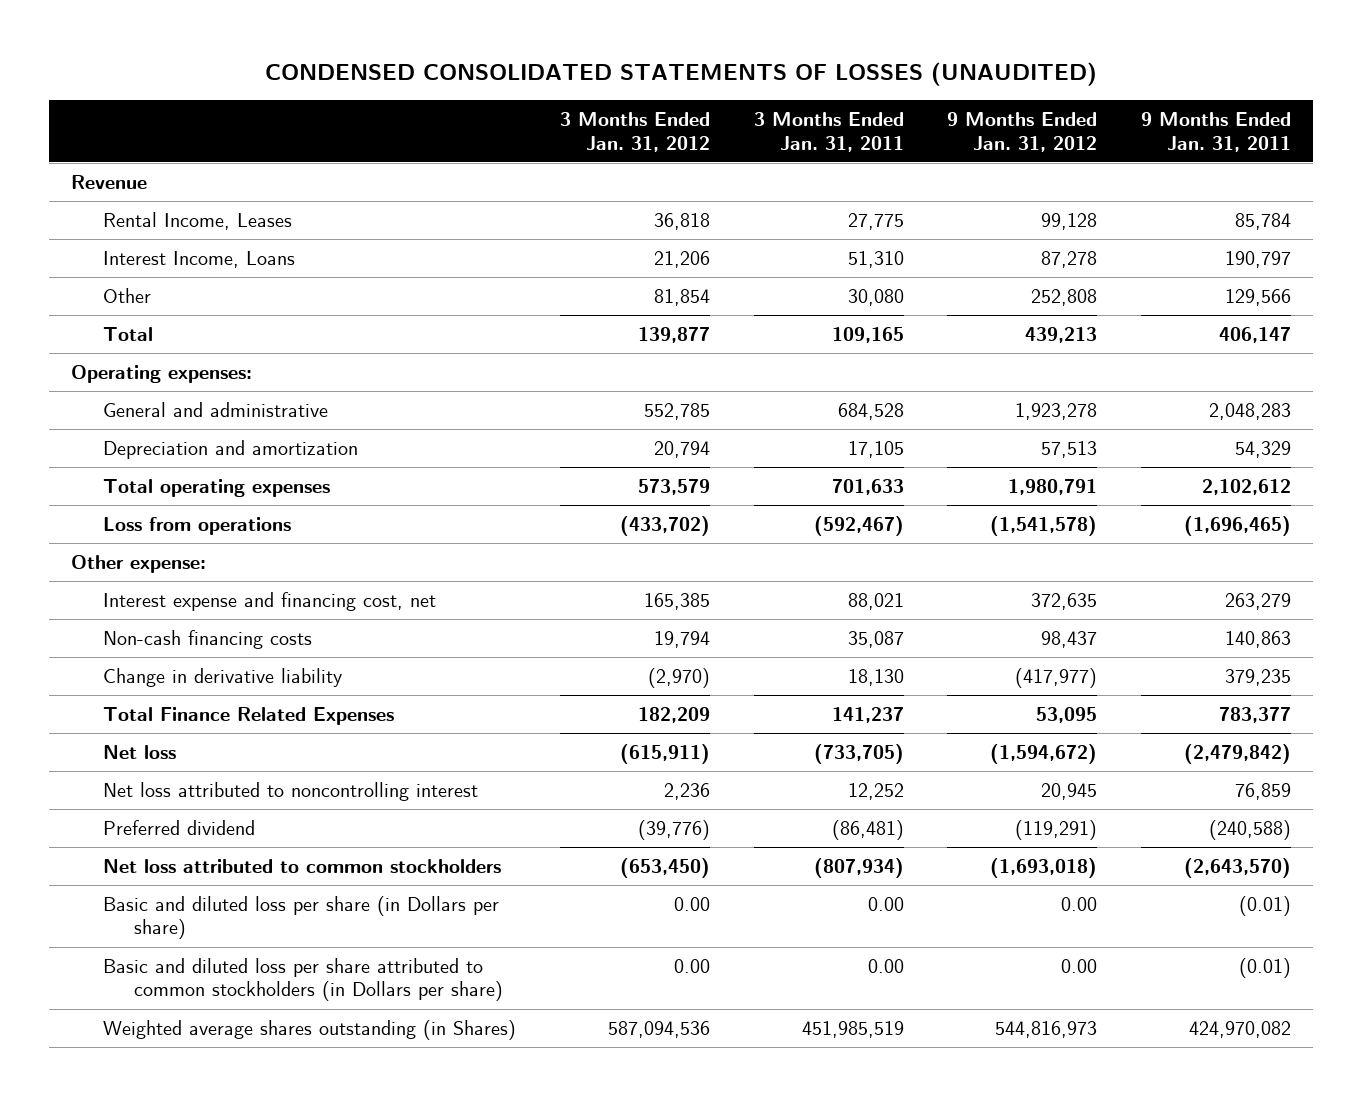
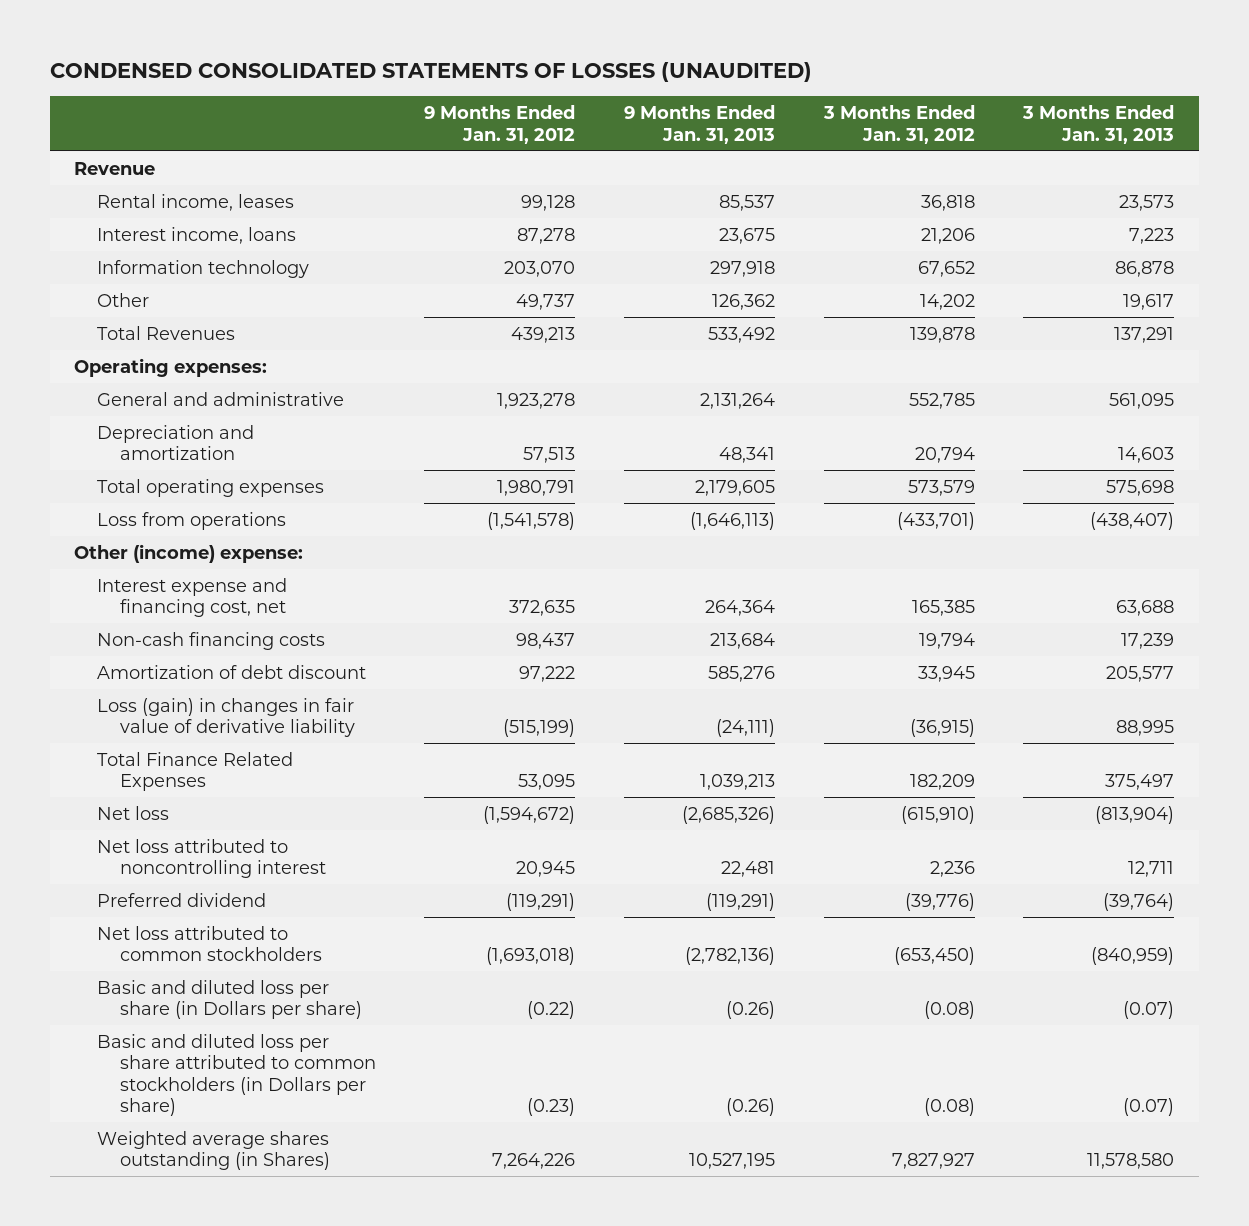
- | 3 Months Ended Jan. 31, 2012 | 3 Months Ended Jan. 31, 2011 | 9 Months Ended Jan. 31, 2012 | 9 Months Ended Jan. 31, 2011
+ | 9 Months Ended Jan. 31, 2012 | 9 Months Ended Jan. 31, 2013 | 3 Months Ended Jan. 31, 2012 | 3 Months Ended Jan. 31, 2013
- Rental Income, Leases | 36,818 | 27,775 | 99,128 | 85,784
- Interest Income, Loans | 21,206 | 51,310 | 87,278 | 190,797
- Other | 81,854 | 30,080 | 252,808 | 129,566
- Total | 139,877 | 109,165 | 439,213 | 406,147
+ Rental income, leases | 99,128 | 85,537 | 36,818 | 23,573
+ Interest income, loans | 87,278 | 23,675 | 21,206 | 7,223
+ Information technology | 203,070 | 297,918 | 67,652 | 86,878
+ Other | 49,737 | 126,362 | 14,202 | 19,617
+ Total Revenues | 439,213 | 533,492 | 139,878 | 137,291
- Loss from operations | (433,702) | (592,467) | (1,541,578) | (1,696,465)
- Other expense:
+ Loss from operations | (1,541,578) | (1,646,113) | (433,701) | (438,407)
+ Other (income) expense:
- Change in derivative liability | (2,970) | 18,130 | (417,977) | 379,235
+ Amortization of debt discount | 97,222 | 585,276 | 33,945 | 205,577
+ Loss (gain) in changes in fair value of derivative liability | (515,199) | (24,111) | (36,915) | 88,995
- Net loss | (615,911) | (733,705) | (1,594,672) | (2,479,842)
+ Net loss | (1,594,672) | (2,685,326) | (615,910) | (813,904)
- Basic and diluted loss per share (in Dollars per share) | 0.00 | 0.00 | 0.00 | (0.01)
- Basic and diluted loss per share attributed to common stockholders (in Dollars per share) | 0.00 | 0.00 | 0.00 | (0.01)
- Weighted average shares outstanding (in Shares) | 587,094,536 | 451,985,519 | 544,816,973 | 424,970,082
+ Basic and diluted loss per share (in Dollars per share) | (0.22) | (0.26) | (0.08) | (0.07)
+ Basic and diluted loss per share attributed to common stockholders (in Dollars per share) | (0.23) | (0.26) | (0.08) | (0.07)
+ Weighted average shares outstanding (in Shares) | 7,264,226 | 10,527,195 | 7,827,927 | 11,578,580

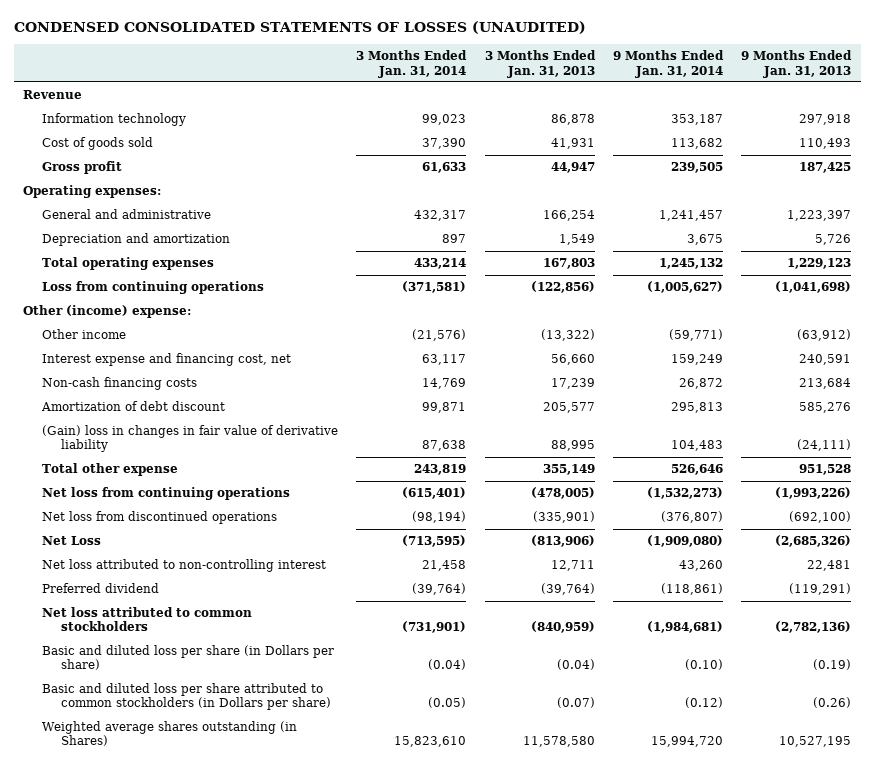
- | 9 Months Ended Jan. 31, 2012 | 9 Months Ended Jan. 31, 2013 | 3 Months Ended Jan. 31, 2012 | 3 Months Ended Jan. 31, 2013
+ | 3 Months Ended Jan. 31, 2014 | 3 Months Ended Jan. 31, 2013 | 9 Months Ended Jan. 31, 2014 | 9 Months Ended Jan. 31, 2013
- Rental income, leases | 99,128 | 85,537 | 36,818 | 23,573
- Interest income, loans | 87,278 | 23,675 | 21,206 | 7,223
- Other | 49,737 | 126,362 | 14,202 | 19,617
- Total Revenues | 439,213 | 533,492 | 139,878 | 137,291
+ Cost of goods sold | 37,390 | 41,931 | 113,682 | 110,493
+ Gross profit | 61,633 | 44,947 | 239,505 | 187,425
- General and administrative | 1,923,278 | 2,131,264 | 552,785 | 561,095
- Depreciation and amortization | 57,513 | 48,341 | 20,794 | 14,603
- Total operating expenses | 1,980,791 | 2,179,605 | 573,579 | 575,698
- Loss from operations | (1,541,578) | (1,646,113) | (433,701) | (438,407)
+ General and administrative | 432,317 | 166,254 | 1,241,457 | 1,223,397
+ Depreciation and amortization | 897 | 1,549 | 3,675 | 5,726
+ Total operating expenses | 433,214 | 167,803 | 1,245,132 | 1,229,123
+ Loss from continuing operations | (371,581) | (122,856) | (1,005,627) | (1,041,698)
- Interest expense and financing cost, net | 372,635 | 264,364 | 165,385 | 63,688
+ Other income | (21,576) | (13,322) | (59,771) | (63,912)
+ Interest expense and financing cost, net | 63,117 | 56,660 | 159,249 | 240,591
- Loss (gain) in changes in fair value of derivative liability | (515,199) | (24,111) | (36,915) | 88,995
- Total Finance Related Expenses | 53,095 | 1,039,213 | 182,209 | 375,497
- Net loss | (1,594,672) | (2,685,326) | (615,910) | (813,904)
- Net loss attributed to noncontrolling interest | 20,945 | 22,481 | 2,236 | 12,711
+ (Gain) loss in changes in fair value of derivative liability | 87,638 | 88,995 | 104,483 | (24,111)
+ Total other expense | 243,819 | 355,149 | 526,646 | 951,528
+ Net loss from continuing operations | (615,401) | (478,005) | (1,532,273) | (1,993,226)
+ Net loss from discontinued operations | (98,194) | (335,901) | (376,807) | (692,100)
+ Net Loss | (713,595) | (813,906) | (1,909,080) | (2,685,326)
+ Net loss attributed to non-controlling interest | 21,458 | 12,711 | 43,260 | 22,481
- Basic and diluted loss per share (in Dollars per share) | (0.22) | (0.26) | (0.08) | (0.07)
+ Basic and diluted loss per share (in Dollars per share) | (0.04) | (0.04) | (0.10) | (0.19)

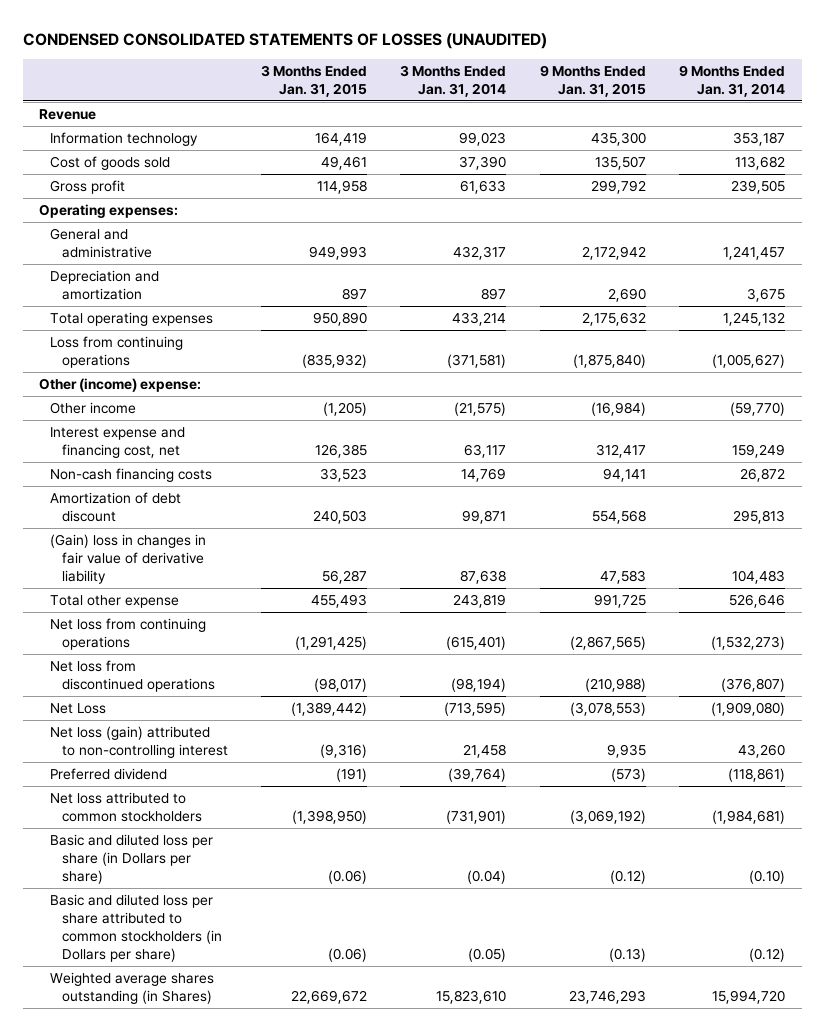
- | 3 Months Ended Jan. 31, 2014 | 3 Months Ended Jan. 31, 2013 | 9 Months Ended Jan. 31, 2014 | 9 Months Ended Jan. 31, 2013
+ | 3 Months Ended Jan. 31, 2015 | 3 Months Ended Jan. 31, 2014 | 9 Months Ended Jan. 31, 2015 | 9 Months Ended Jan. 31, 2014
- Other income | (21,576) | (13,322) | (59,771) | (63,912)
+ Other income | (1,205) | (21,575) | (16,984) | (59,770)
- Net loss attributed to non-controlling interest | 21,458 | 12,711 | 43,260 | 22,481
+ Net loss (gain) attributed to non-controlling interest | (9,316) | 21,458 | 9,935 | 43,260

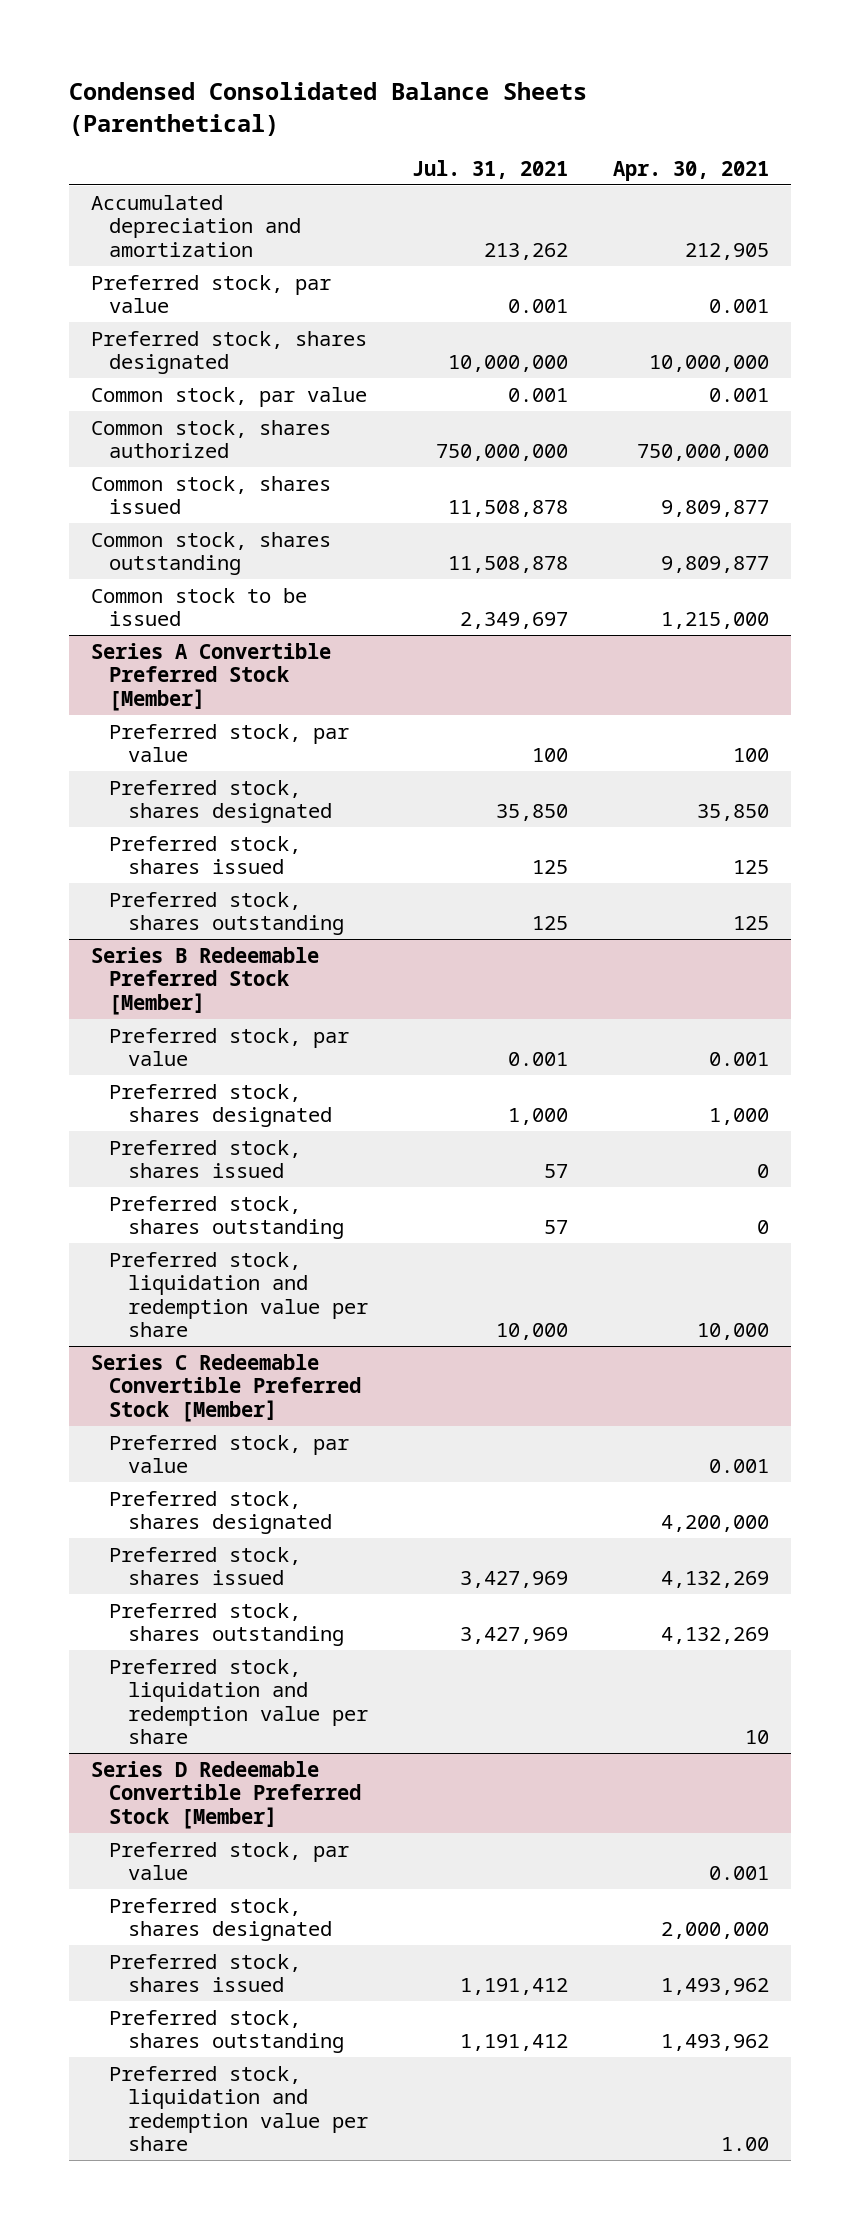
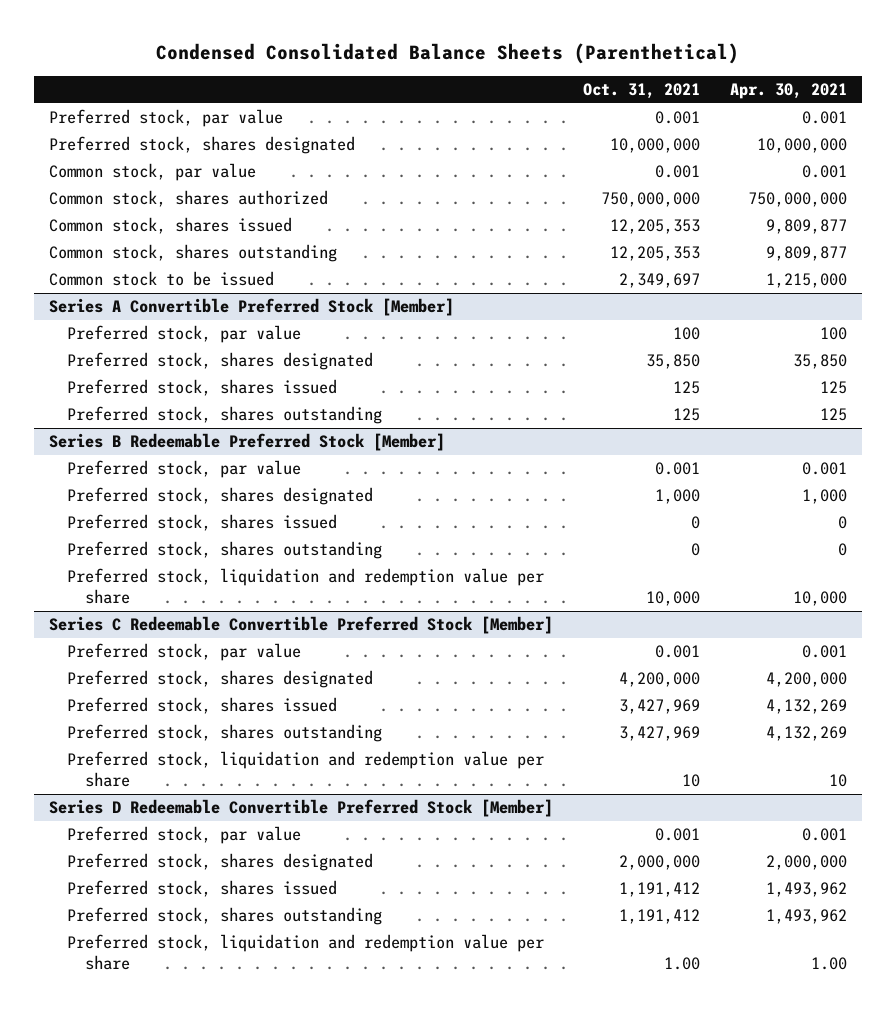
- | Jul. 31, 2021 | Apr. 30, 2021
+ | Oct. 31, 2021 | Apr. 30, 2021
- Accumulated depreciation and amortization | 213,262 | 212,905

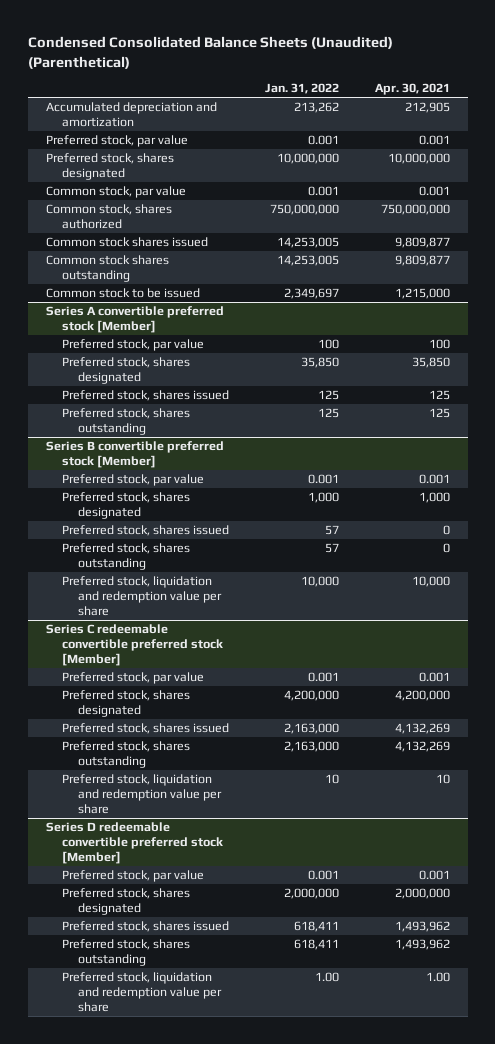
- Condensed Consolidated Balance Sheets (Parenthetical)
+ Condensed Consolidated Balance Sheets (Unaudited) (Parenthetical)
- | Oct. 31, 2021 | Apr. 30, 2021
+ | Jan. 31, 2022 | Apr. 30, 2021
+ Accumulated depreciation and amortization | 213,262 | 212,905
- Common stock, shares issued | 12,205,353 | 9,809,877
- Common stock, shares outstanding | 12,205,353 | 9,809,877
+ Common stock shares issued | 14,253,005 | 9,809,877
+ Common stock shares outstanding | 14,253,005 | 9,809,877
- Series A Convertible Preferred Stock [Member]
+ Series A convertible preferred stock [Member]
- Series B Redeemable Preferred Stock [Member]
+ Series B convertible preferred stock [Member]
- Series C Redeemable Convertible Preferred Stock [Member]
+ Series C redeemable convertible preferred stock [Member]
- Series D Redeemable Convertible Preferred Stock [Member]
+ Series D redeemable convertible preferred stock [Member]

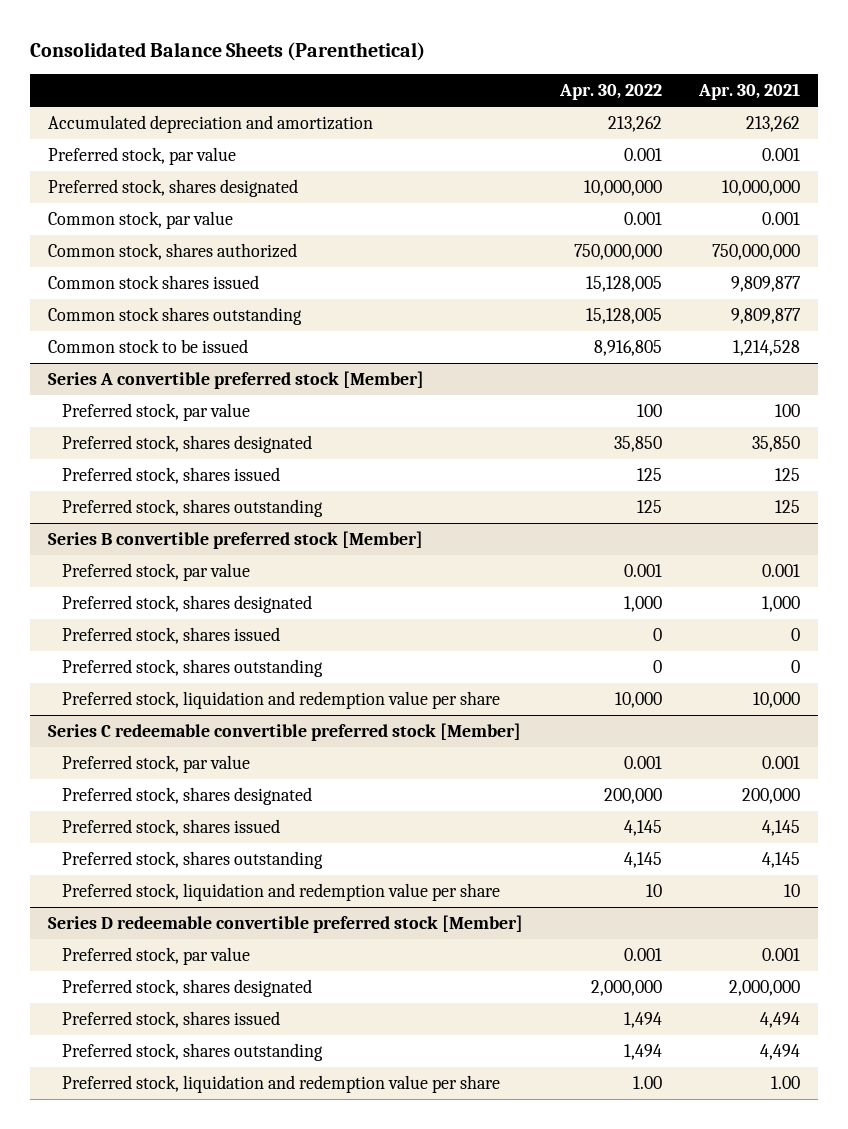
- Condensed Consolidated Balance Sheets (Unaudited) (Parenthetical)
+ Consolidated Balance Sheets (Parenthetical)
- | Jan. 31, 2022 | Apr. 30, 2021
+ | Apr. 30, 2022 | Apr. 30, 2021
- Accumulated depreciation and amortization | 213,262 | 212,905
+ Accumulated depreciation and amortization | 213,262 | 213,262
- Common stock to be issued | 2,349,697 | 1,215,000
+ Common stock to be issued | 8,916,805 | 1,214,528
@ Series C redeemable convertible preferred stock [Member]
- Preferred stock, shares designated | 4,200,000 | 4,200,000
- Preferred stock, shares issued | 2,163,000 | 4,132,269
- Preferred stock, shares outstanding | 2,163,000 | 4,132,269
+ Preferred stock, shares designated | 200,000 | 200,000
+ Preferred stock, shares issued | 4,145 | 4,145
+ Preferred stock, shares outstanding | 4,145 | 4,145
@ Series D redeemable convertible preferred stock [Member]
- Preferred stock, shares issued | 618,411 | 1,493,962
- Preferred stock, shares outstanding | 618,411 | 1,493,962
+ Preferred stock, shares issued | 1,494 | 4,494
+ Preferred stock, shares outstanding | 1,494 | 4,494

